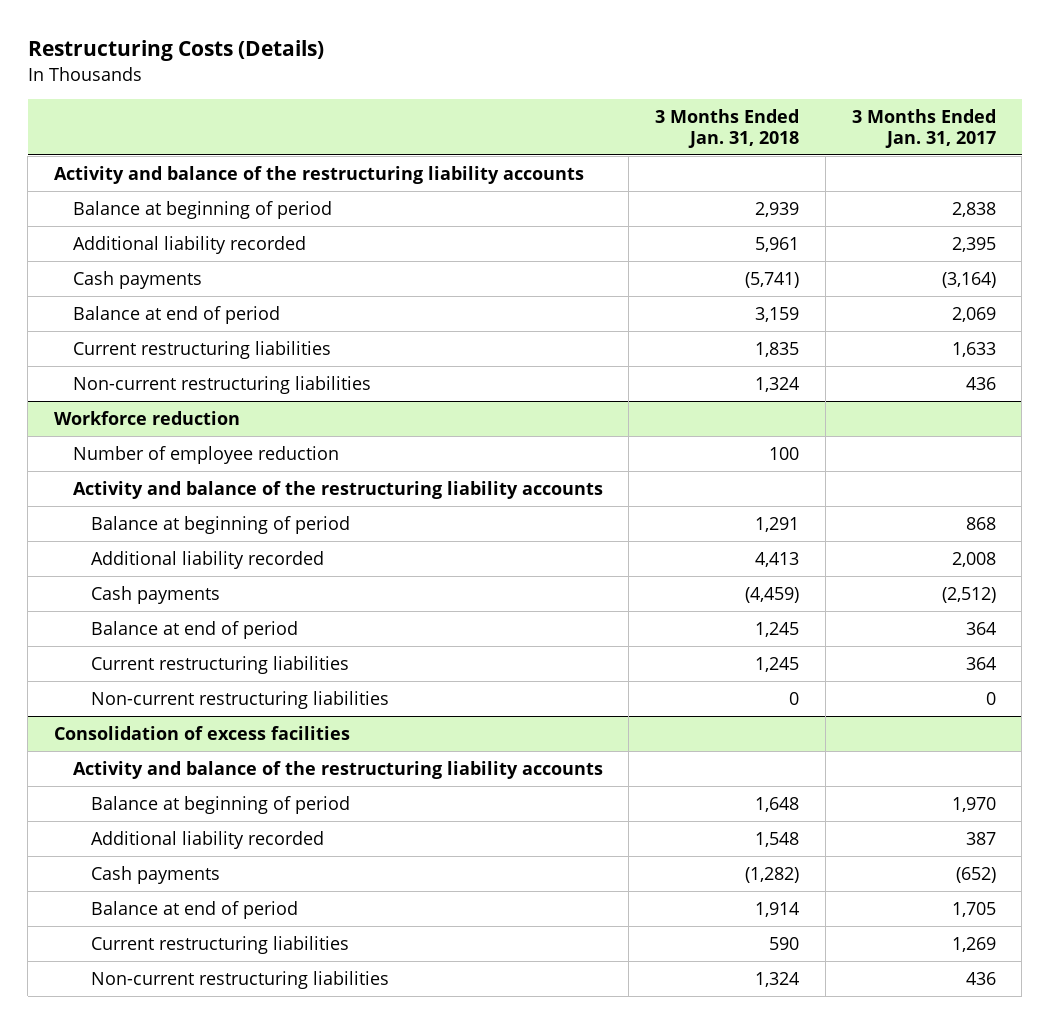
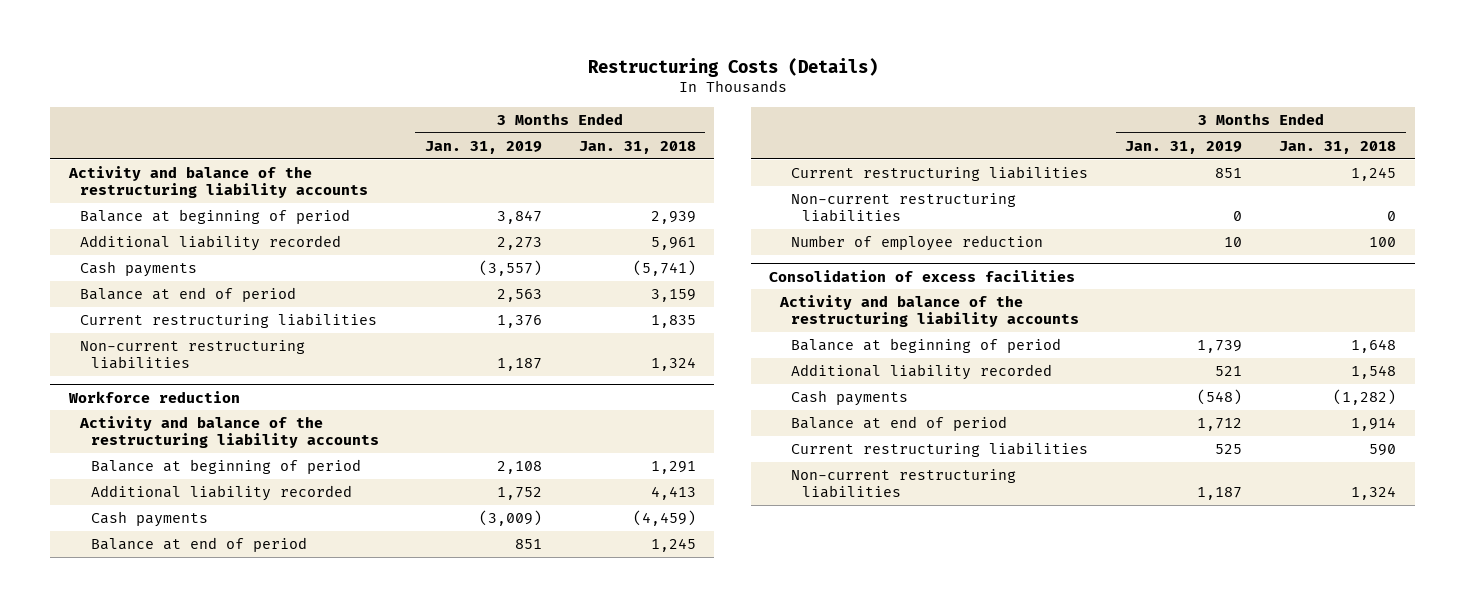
- | 3 Months Ended Jan. 31, 2018 | 3 Months Ended Jan. 31, 2017
+ | 3 Months Ended Jan. 31, 2019 | 3 Months Ended Jan. 31, 2018
@ Workforce reduction
moved down: Number of employee reduction | 10 | 100

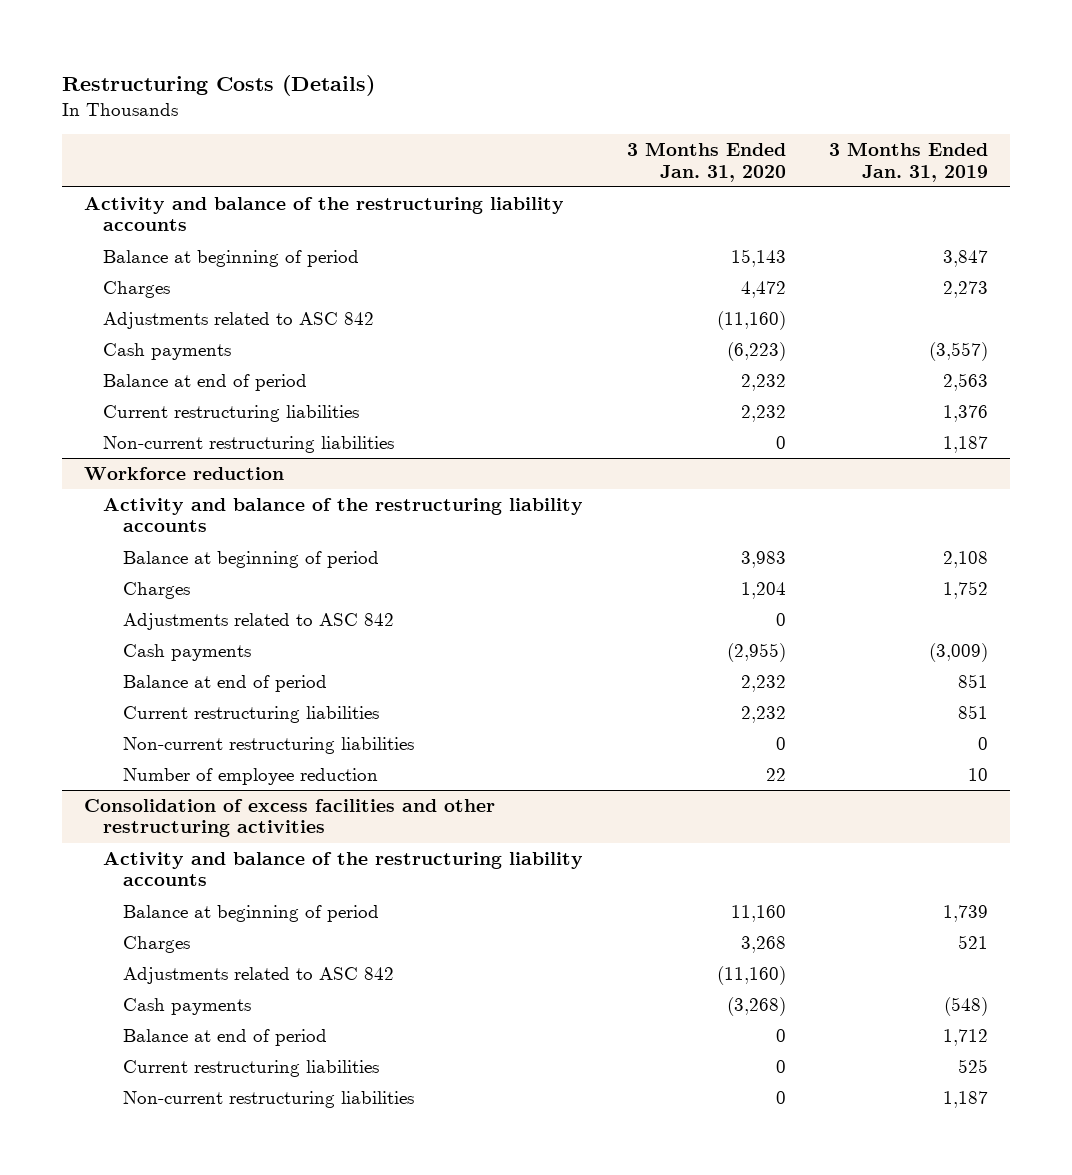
- | 3 Months Ended Jan. 31, 2019 | 3 Months Ended Jan. 31, 2018
+ | 3 Months Ended Jan. 31, 2020 | 3 Months Ended Jan. 31, 2019
- Additional liability recorded | 2,273 | 5,961
+ Charges | 4,472 | 2,273
+ Adjustments related to ASC 842 | (11,160) |
@ Workforce reduction
- Additional liability recorded | 1,752 | 4,413
+ Charges | 1,204 | 1,752
+ Adjustments related to ASC 842 | 0 |
- Consolidation of excess facilities
+ Consolidation of excess facilities and other restructuring activities
- Additional liability recorded | 521 | 1,548
+ Charges | 3,268 | 521
+ Adjustments related to ASC 842 | (11,160) |

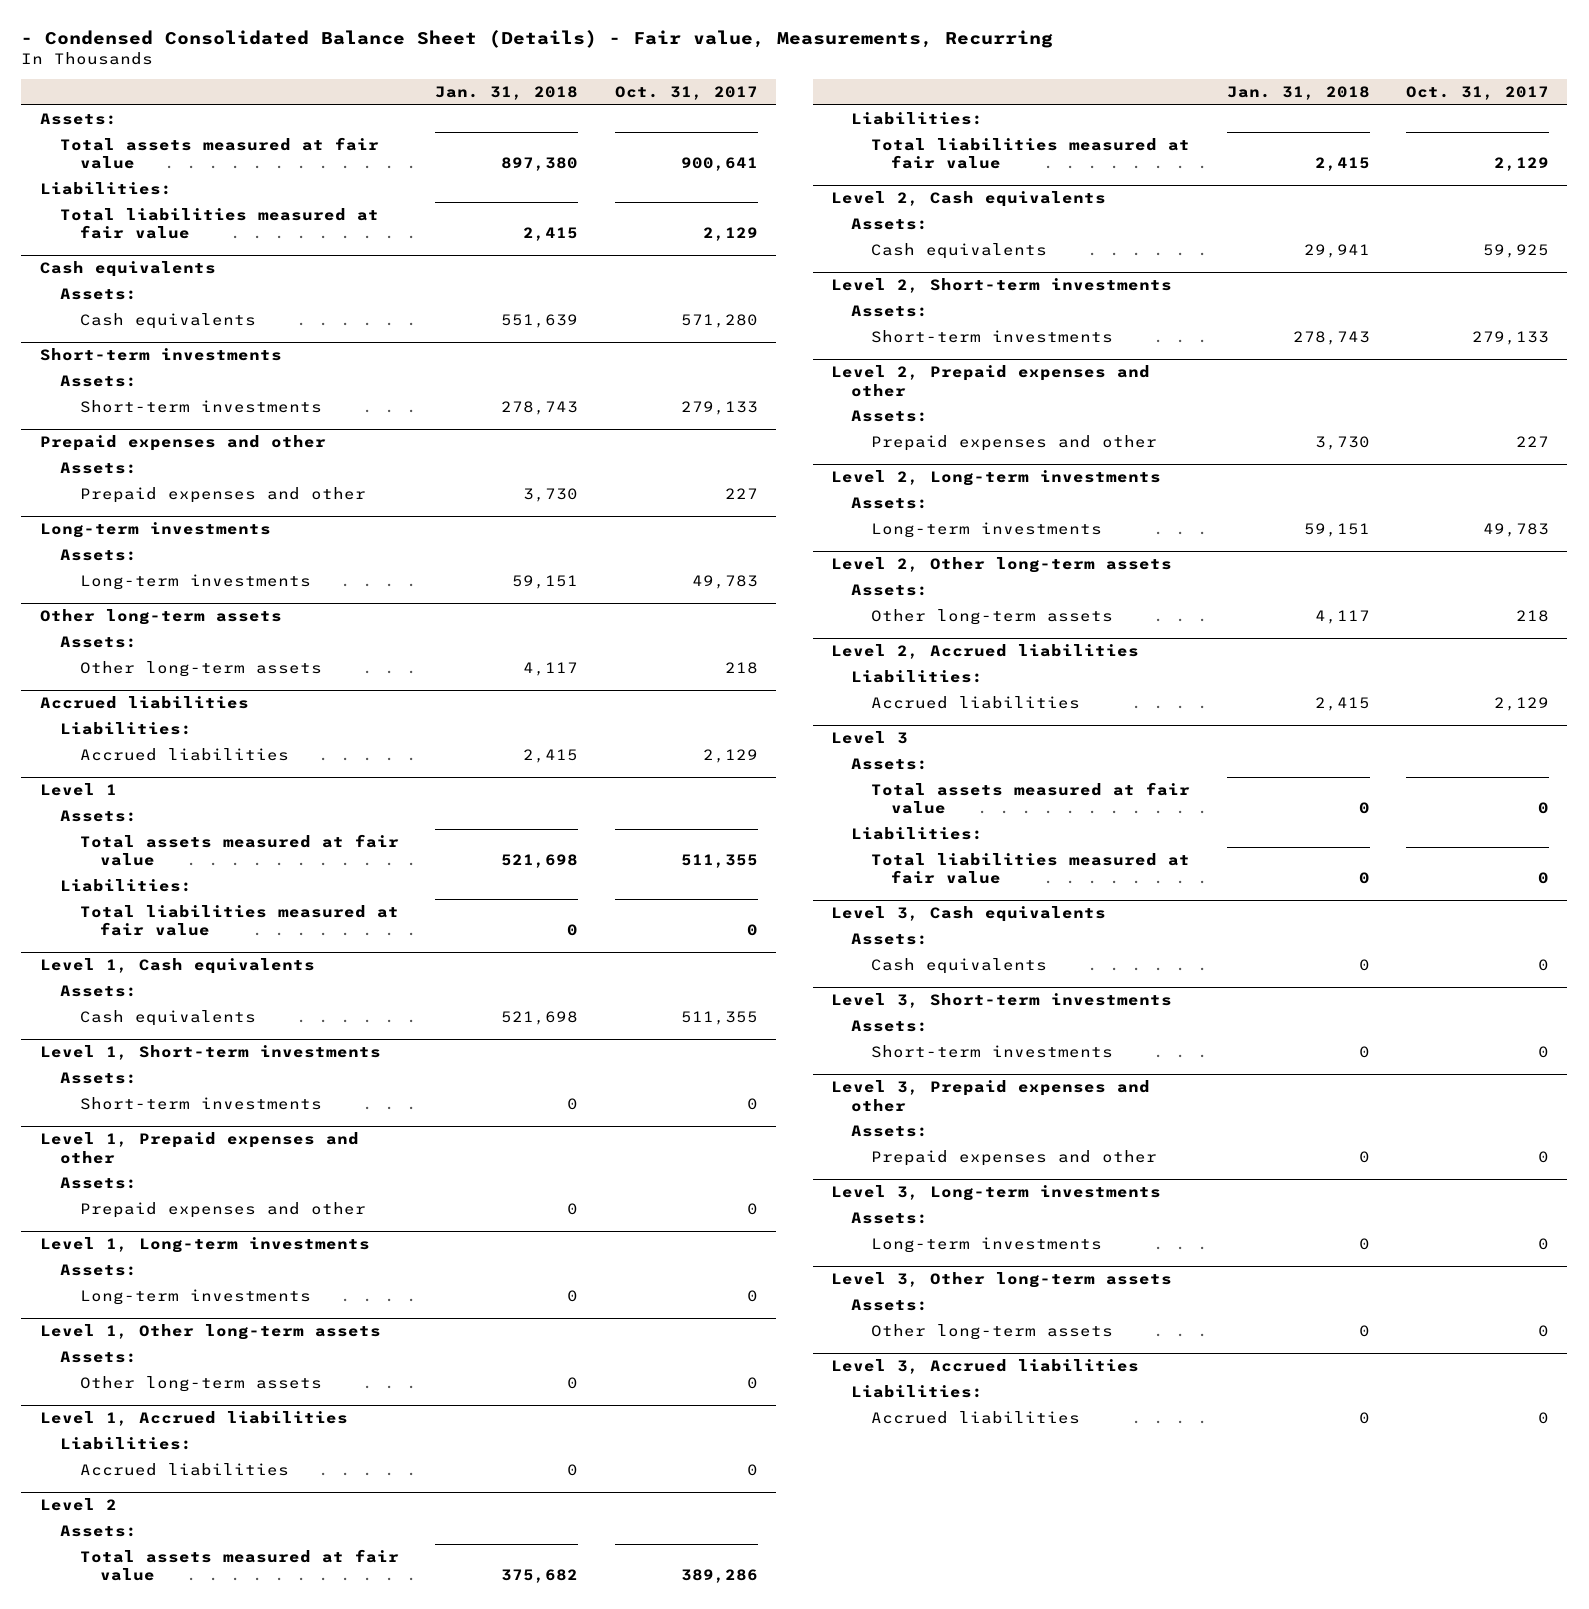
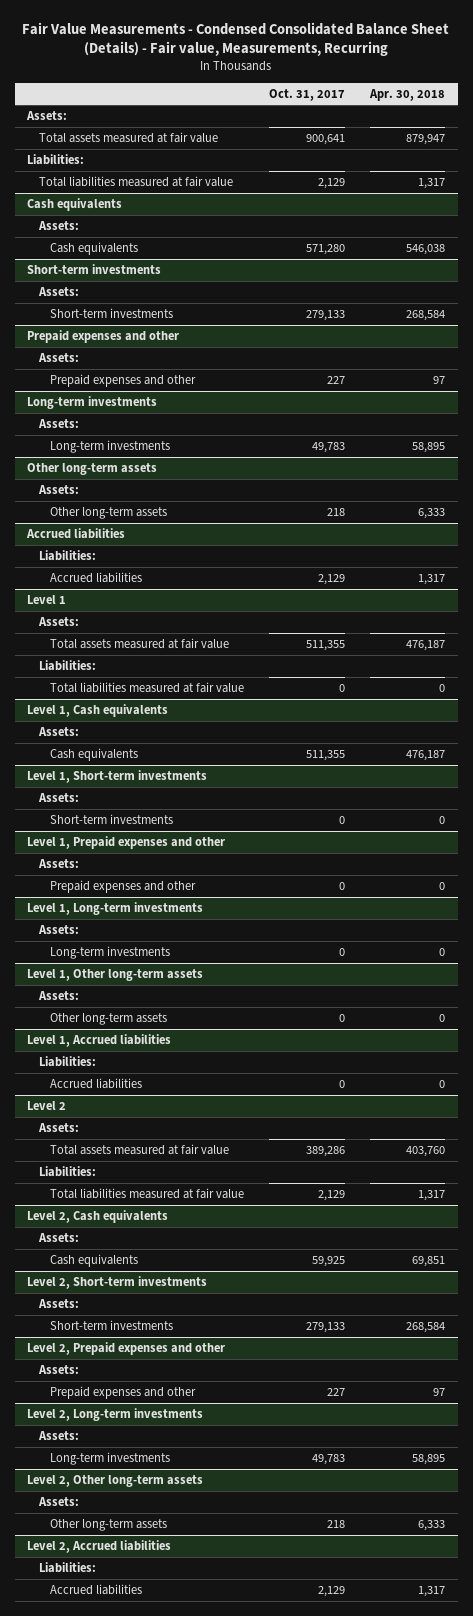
- - Condensed Consolidated Balance Sheet (Details) - Fair value, Measurements, Recurring
+ Fair Value Measurements - Condensed Consolidated Balance Sheet (Details) - Fair value, Measurements, Recurring
- | Jan. 31, 2018 | Oct. 31, 2017
+ | Oct. 31, 2017 | Apr. 30, 2018
- Level 3
- Assets:
- Total assets measured at fair value | 0 | 0
- Liabilities:
- Total liabilities measured at fair value | 0 | 0
- Level 3, Cash equivalents
- Assets:
- Cash equivalents | 0 | 0
- Level 3, Short-term investments
- Assets:
- Short-term investments | 0 | 0
- Level 3, Prepaid expenses and other
- Assets:
- Prepaid expenses and other | 0 | 0
- Level 3, Long-term investments
- Assets:
- Long-term investments | 0 | 0
- Level 3, Other long-term assets
- Assets:
- Other long-term assets | 0 | 0
- Level 3, Accrued liabilities
- Liabilities:
- Accrued liabilities | 0 | 0

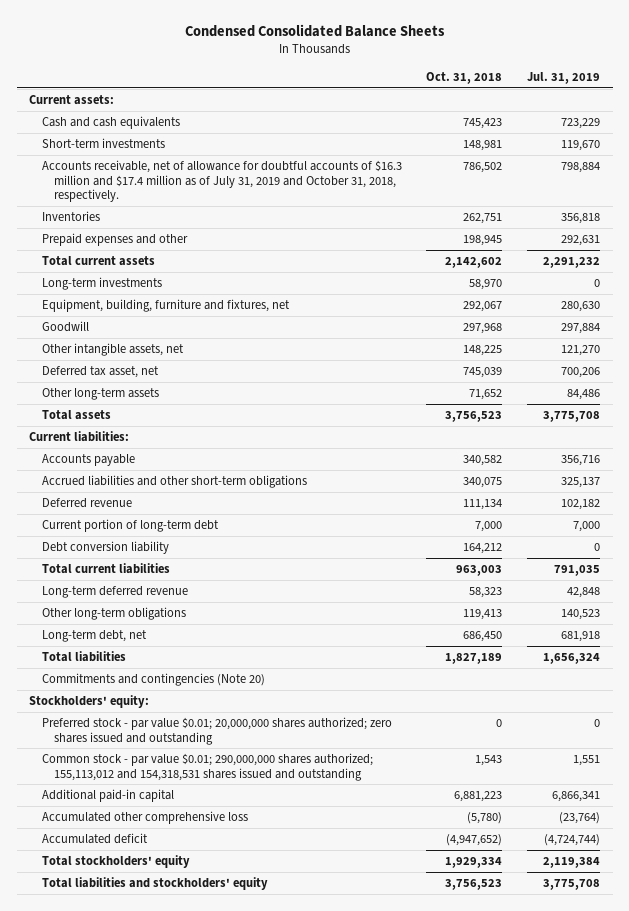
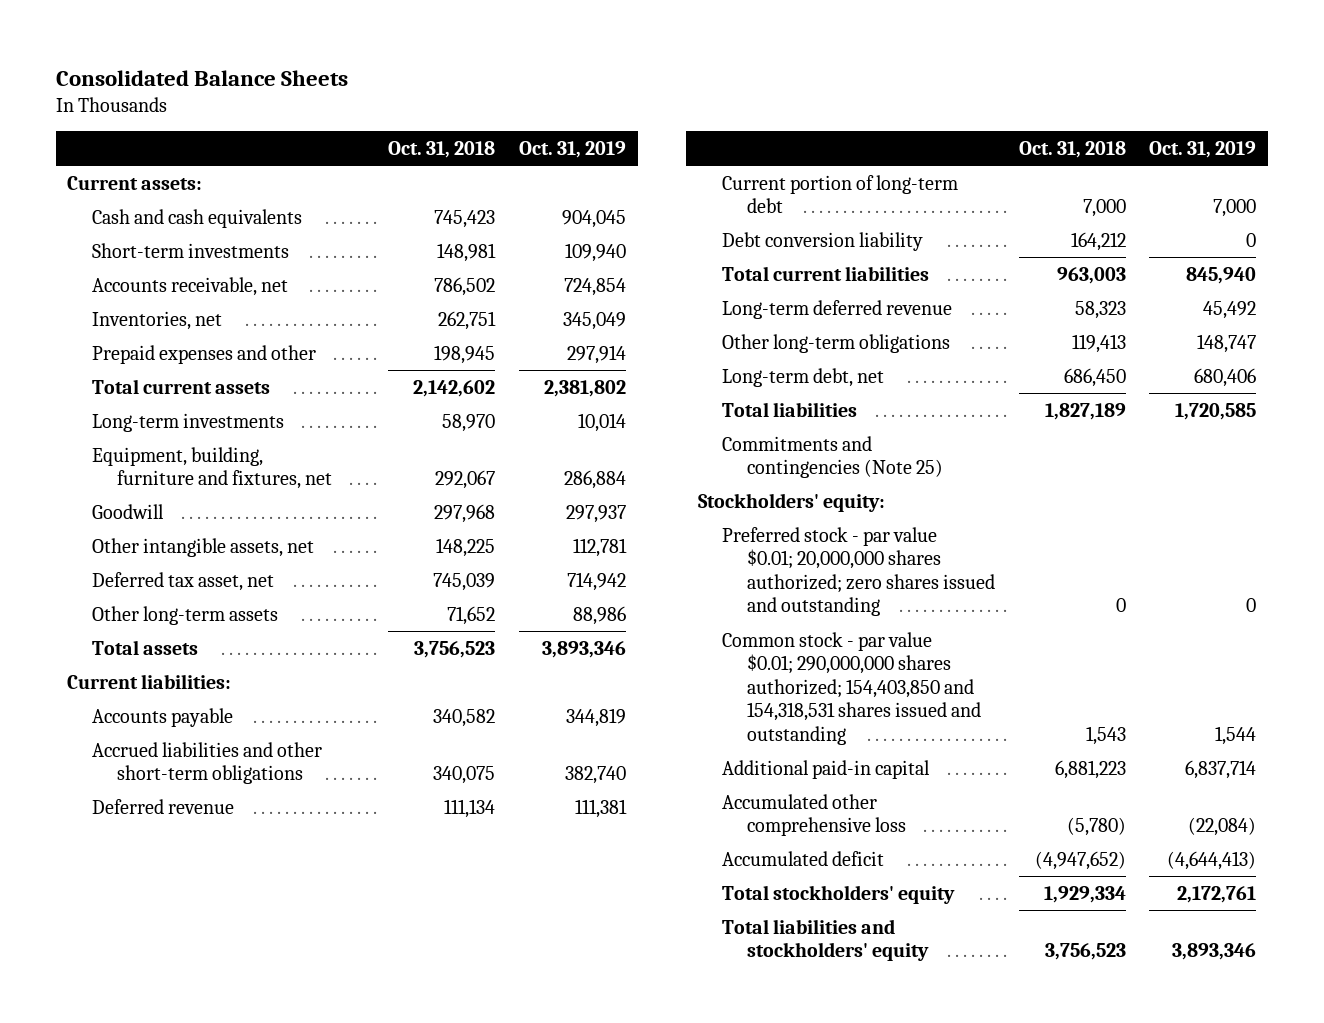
- Condensed Consolidated Balance Sheets
+ Consolidated Balance Sheets
- | Oct. 31, 2018 | Jul. 31, 2019
+ | Oct. 31, 2018 | Oct. 31, 2019
- Accounts receivable, net of allowance for doubtful accounts of $16.3 million and $17.4 million as of July 31, 2019 and October 31, 2018, respectively. | 786,502 | 798,884
- Inventories | 262,751 | 356,818
+ Accounts receivable, net | 786,502 | 724,854
+ Inventories, net | 262,751 | 345,049
- Commitments and contingencies (Note 20)
+ Commitments and contingencies (Note 25)
- Common stock - par value $0.01; 290,000,000 shares authorized; 155,113,012 and 154,318,531 shares issued and outstanding | 1,543 | 1,551
+ Common stock - par value $0.01; 290,000,000 shares authorized; 154,403,850 and 154,318,531 shares issued and outstanding | 1,543 | 1,544

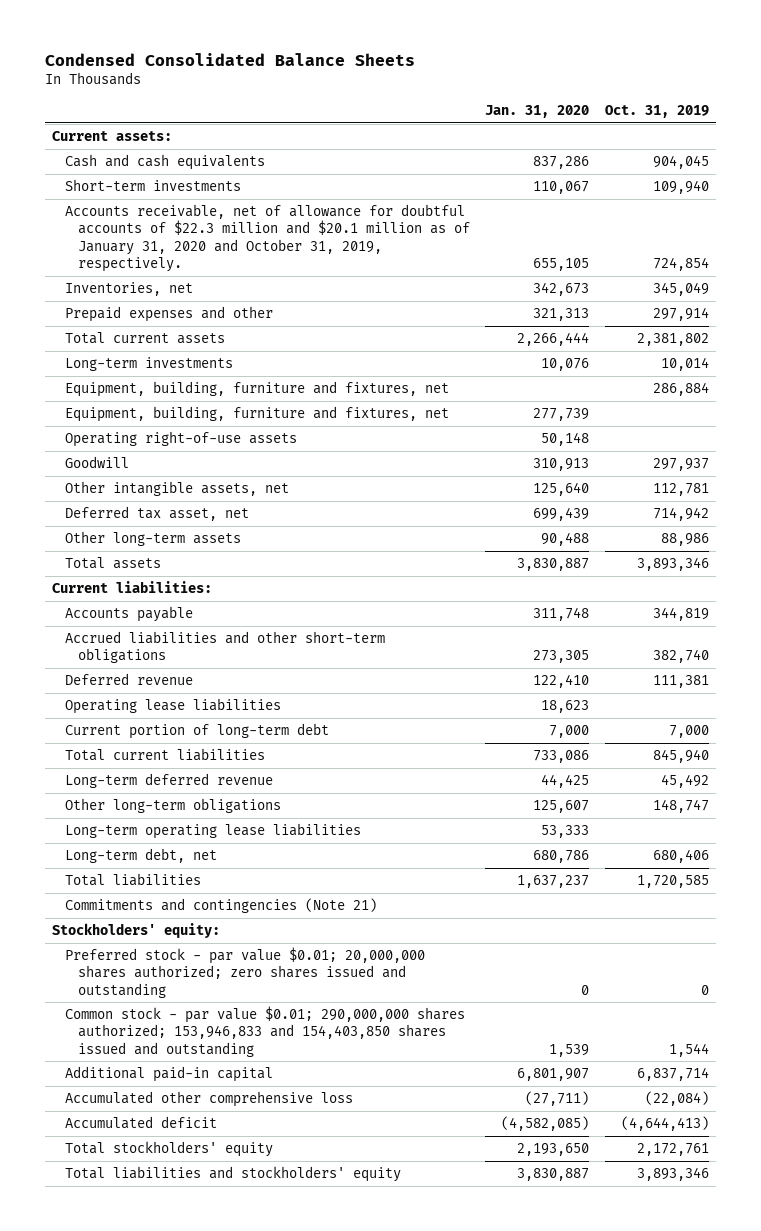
- Consolidated Balance Sheets
+ Condensed Consolidated Balance Sheets
- | Oct. 31, 2018 | Oct. 31, 2019
+ | Jan. 31, 2020 | Oct. 31, 2019
- Accounts receivable, net | 786,502 | 724,854
+ Accounts receivable, net of allowance for doubtful accounts of $22.3 million and $20.1 million as of January 31, 2020 and October 31, 2019, respectively. | 655,105 | 724,854
+ Equipment, building, furniture and fixtures, net | 277,739 |
+ Operating right-of-use assets | 50,148 |
+ Operating lease liabilities | 18,623 |
- Debt conversion liability | 164,212 | 0
+ Long-term operating lease liabilities | 53,333 |
- Commitments and contingencies (Note 25)
+ Commitments and contingencies (Note 21)
- Common stock - par value $0.01; 290,000,000 shares authorized; 154,403,850 and 154,318,531 shares issued and outstanding | 1,543 | 1,544
+ Common stock - par value $0.01; 290,000,000 shares authorized; 153,946,833 and 154,403,850 shares issued and outstanding | 1,539 | 1,544

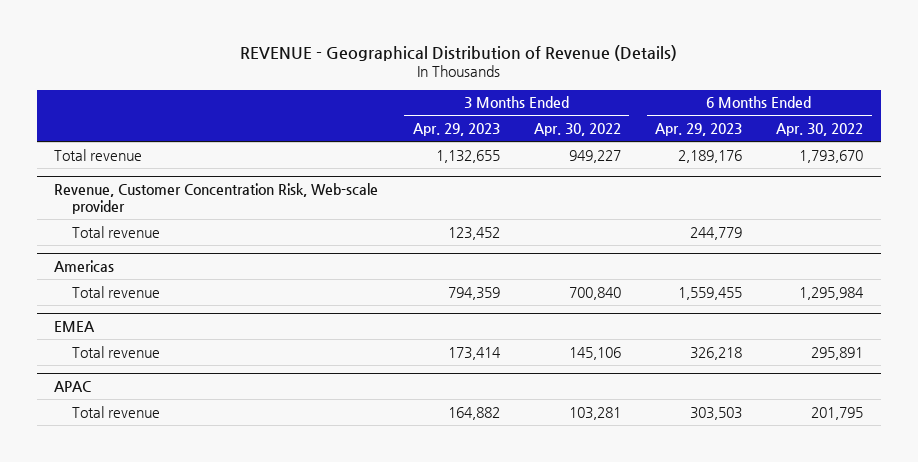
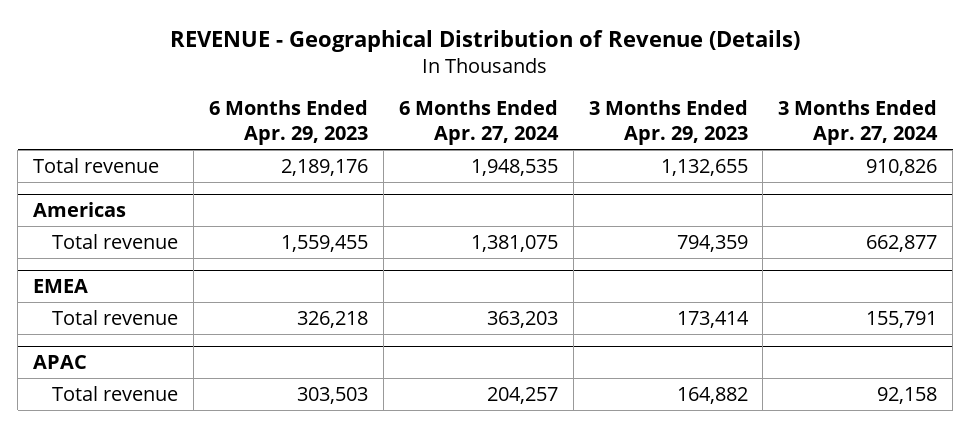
- | 3 Months Ended Apr. 29, 2023 | 3 Months Ended Apr. 30, 2022 | 6 Months Ended Apr. 29, 2023 | 6 Months Ended Apr. 30, 2022
+ | 6 Months Ended Apr. 29, 2023 | 6 Months Ended Apr. 27, 2024 | 3 Months Ended Apr. 29, 2023 | 3 Months Ended Apr. 27, 2024
- Revenue, Customer Concentration Risk, Web-scale provider
- Total revenue | 123,452 | | 244,779 |

